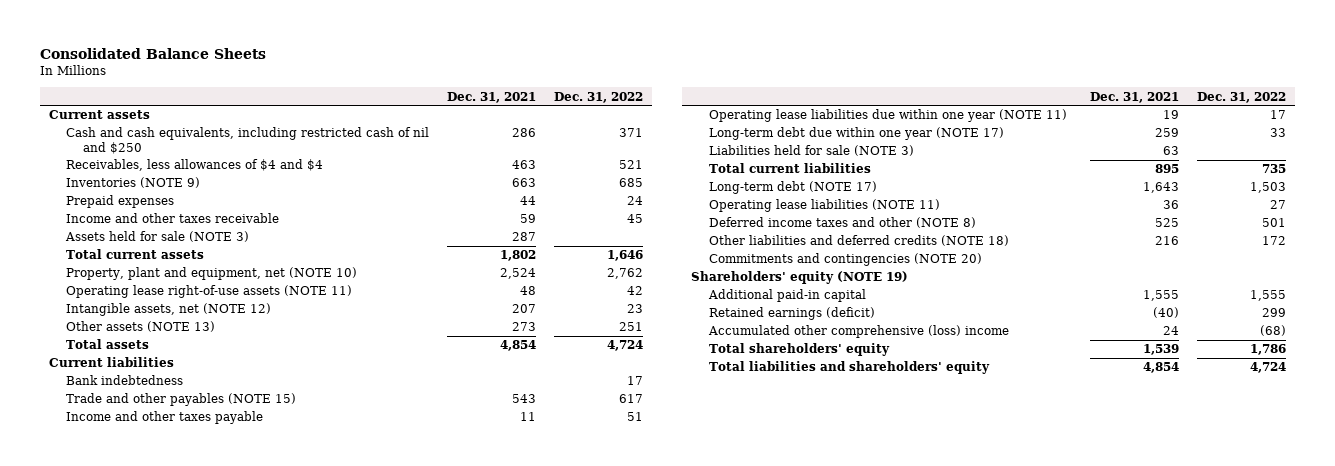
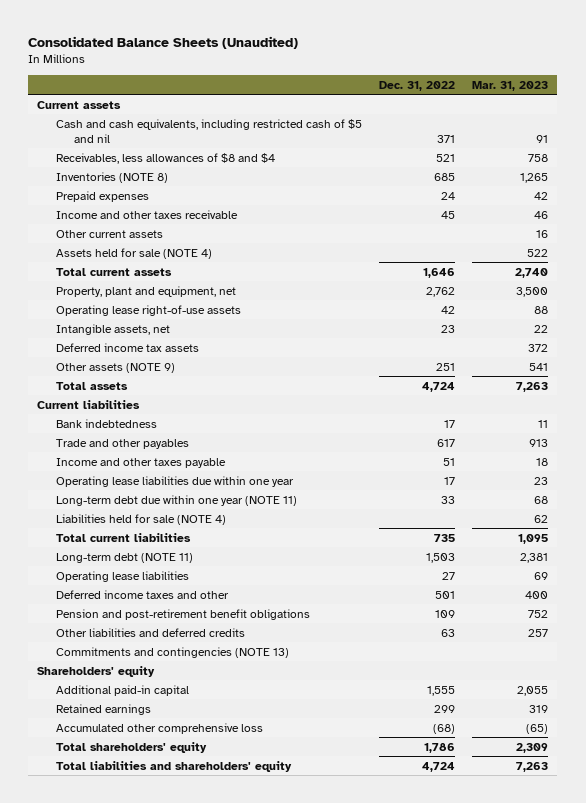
- Consolidated Balance Sheets
+ Consolidated Balance Sheets (Unaudited)
- | Dec. 31, 2021 | Dec. 31, 2022
+ | Dec. 31, 2022 | Mar. 31, 2023
- Cash and cash equivalents, including restricted cash of nil and $250 | 286 | 371
- Receivables, less allowances of $4 and $4 | 463 | 521
- Inventories (NOTE 9) | 663 | 685
+ Cash and cash equivalents, including restricted cash of $5 and nil | 371 | 91
+ Receivables, less allowances of $8 and $4 | 521 | 758
+ Inventories (NOTE 8) | 685 | 1,265
- Assets held for sale (NOTE 3) | 287 |
+ Other current assets | | 16
+ Assets held for sale (NOTE 4) | | 522
- Property, plant and equipment, net (NOTE 10) | 2,524 | 2,762
- Operating lease right-of-use assets (NOTE 11) | 48 | 42
- Intangible assets, net (NOTE 12) | 207 | 23
- Other assets (NOTE 13) | 273 | 251
+ Property, plant and equipment, net | 2,762 | 3,500
+ Operating lease right-of-use assets | 42 | 88
+ Intangible assets, net | 23 | 22
+ Deferred income tax assets | | 372
+ Other assets (NOTE 9) | 251 | 541
- Trade and other payables (NOTE 15) | 543 | 617
+ Trade and other payables | 617 | 913
- Operating lease liabilities due within one year (NOTE 11) | 19 | 17
- Long-term debt due within one year (NOTE 17) | 259 | 33
- Liabilities held for sale (NOTE 3) | 63 |
+ Operating lease liabilities due within one year | 17 | 23
+ Long-term debt due within one year (NOTE 11) | 33 | 68
+ Liabilities held for sale (NOTE 4) | | 62
- Long-term debt (NOTE 17) | 1,643 | 1,503
- Operating lease liabilities (NOTE 11) | 36 | 27
- Deferred income taxes and other (NOTE 8) | 525 | 501
- Other liabilities and deferred credits (NOTE 18) | 216 | 172
- Commitments and contingencies (NOTE 20)
- Shareholders' equity (NOTE 19)
+ Long-term debt (NOTE 11) | 1,503 | 2,381
+ Operating lease liabilities | 27 | 69
+ Deferred income taxes and other | 501 | 400
+ Pension and post-retirement benefit obligations | 109 | 752
+ Other liabilities and deferred credits | 63 | 257
+ Commitments and contingencies (NOTE 13)
+ Shareholders' equity
- Retained earnings (deficit) | (40) | 299
- Accumulated other comprehensive (loss) income | 24 | (68)
+ Retained earnings | 299 | 319
+ Accumulated other comprehensive loss | (68) | (65)

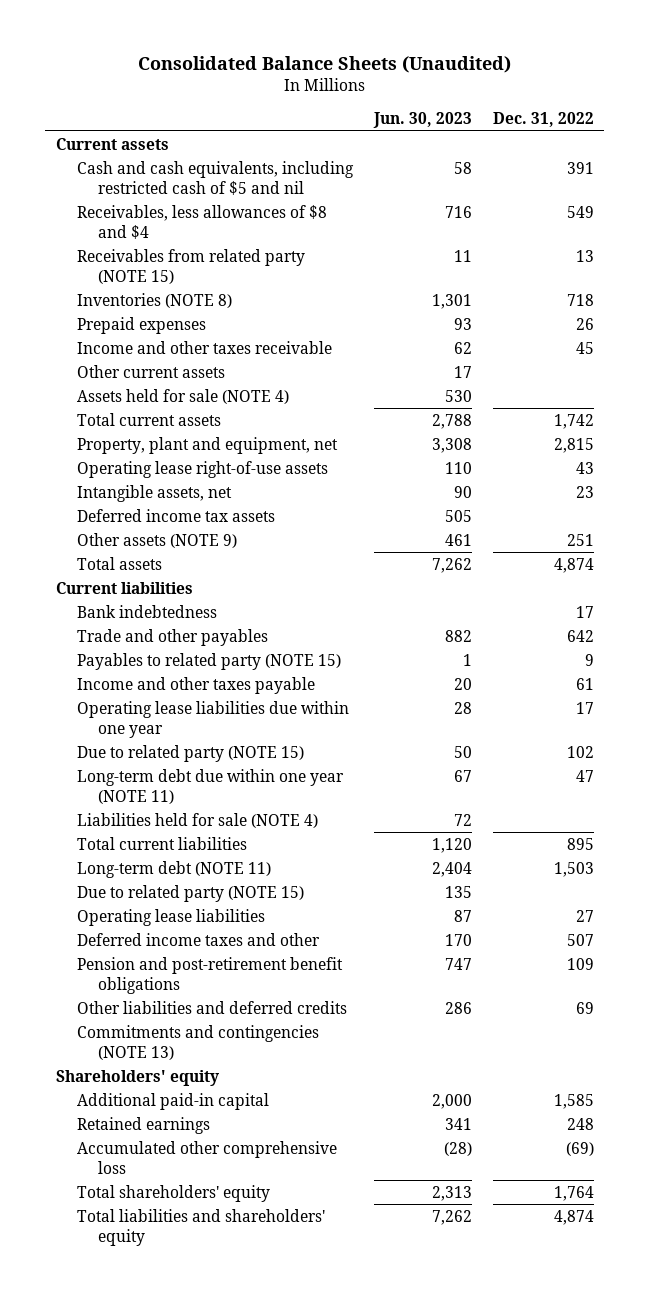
- | Dec. 31, 2022 | Mar. 31, 2023
+ | Jun. 30, 2023 | Dec. 31, 2022
- Cash and cash equivalents, including restricted cash of $5 and nil | 371 | 91
- Receivables, less allowances of $8 and $4 | 521 | 758
- Inventories (NOTE 8) | 685 | 1,265
- Prepaid expenses | 24 | 42
+ Cash and cash equivalents, including restricted cash of $5 and nil | 58 | 391
+ Receivables, less allowances of $8 and $4 | 716 | 549
+ Receivables from related party (NOTE 15) | 11 | 13
+ Inventories (NOTE 8) | 1,301 | 718
+ Prepaid expenses | 93 | 26
- Total current assets | 1,646 | 2,740
- Property, plant and equipment, net | 2,762 | 3,500
- Operating lease right-of-use assets | 42 | 88
+ Total current assets | 2,788 | 1,742
+ Property, plant and equipment, net | 3,308 | 2,815
+ Operating lease right-of-use assets | 110 | 43
- Total assets | 4,724 | 7,263
+ Total assets | 7,262 | 4,874
- Trade and other payables | 617 | 913
- Income and other taxes payable | 51 | 18
+ Trade and other payables | 882 | 642
+ Payables to related party (NOTE 15) | 1 | 9
+ Income and other taxes payable | 20 | 61
- Long-term debt due within one year (NOTE 11) | 33 | 68
+ Due to related party (NOTE 15) | 50 | 102
+ Long-term debt due within one year (NOTE 11) | 67 | 47
- Total current liabilities | 735 | 1,095
+ Total current liabilities | 1,120 | 895
+ Due to related party (NOTE 15) | 135 |
- Deferred income taxes and other | 501 | 400
+ Deferred income taxes and other | 170 | 507
- Other liabilities and deferred credits | 63 | 257
+ Other liabilities and deferred credits | 286 | 69
- Additional paid-in capital | 1,555 | 2,055
- Retained earnings | 299 | 319
- Accumulated other comprehensive loss | (68) | (65)
- Total shareholders' equity | 1,786 | 2,309
- Total liabilities and shareholders' equity | 4,724 | 7,263
+ Additional paid-in capital | 2,000 | 1,585
+ Retained earnings | 341 | 248
+ Accumulated other comprehensive loss | (28) | (69)
+ Total shareholders' equity | 2,313 | 1,764
+ Total liabilities and shareholders' equity | 7,262 | 4,874

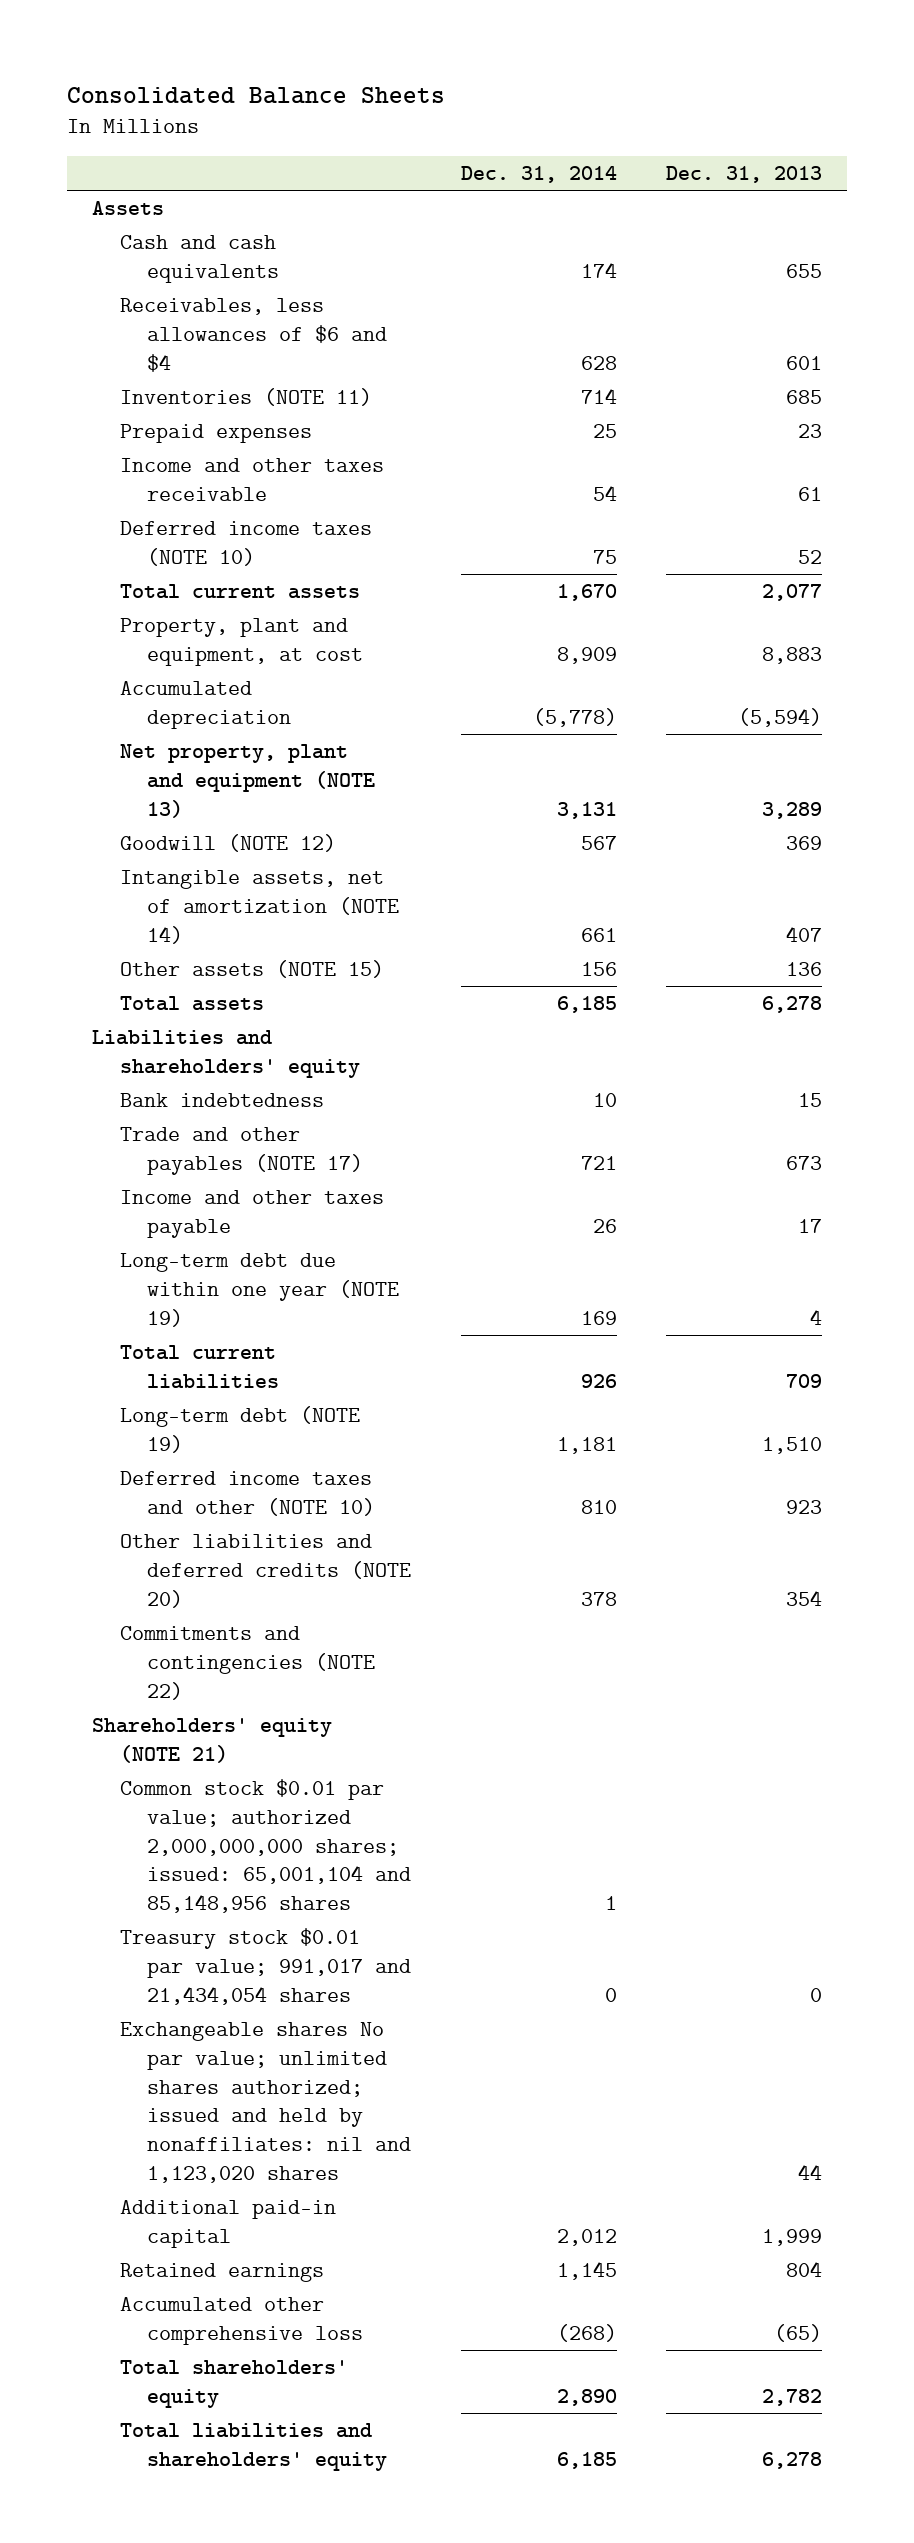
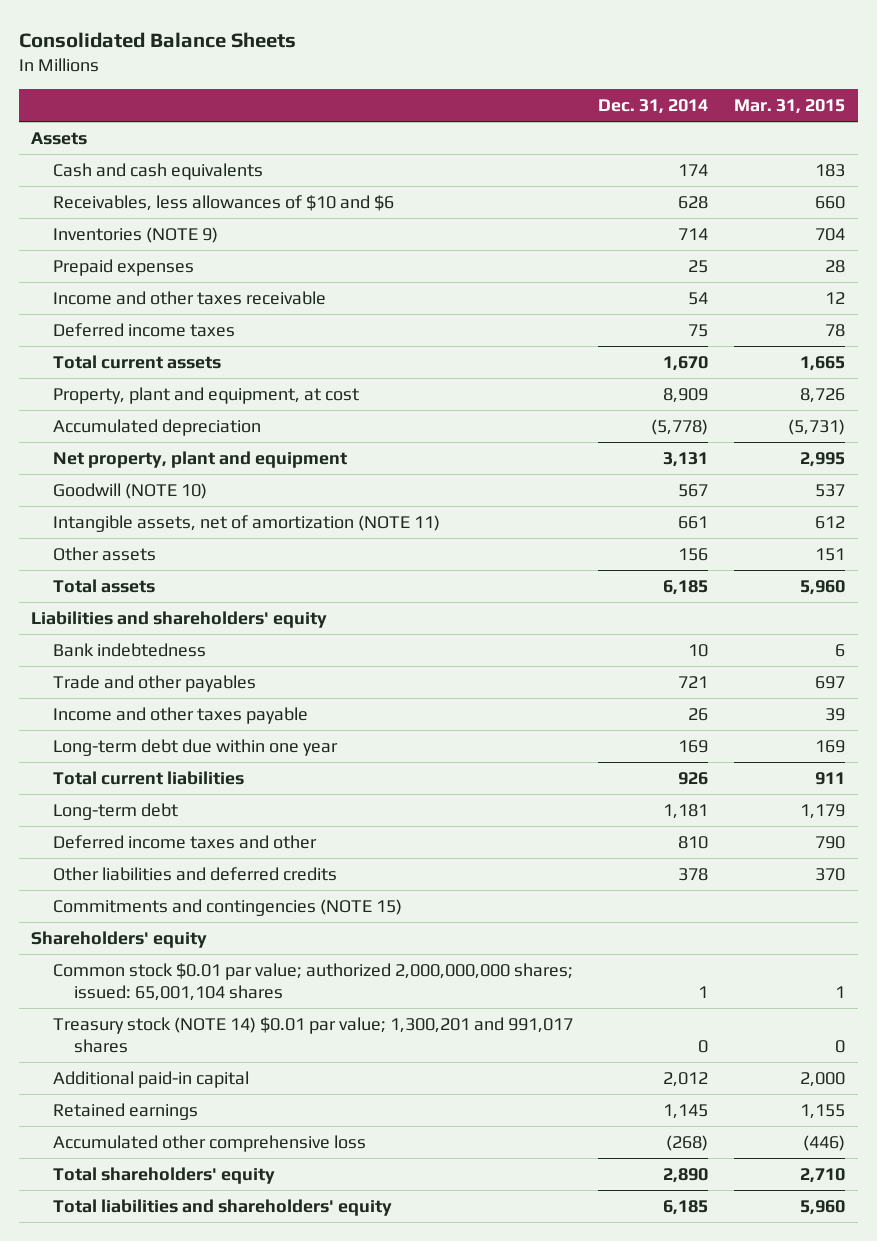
- | Dec. 31, 2014 | Dec. 31, 2013
+ | Dec. 31, 2014 | Mar. 31, 2015
- Receivables, less allowances of $6 and $4 | 628 | 601
- Inventories (NOTE 11) | 714 | 685
+ Receivables, less allowances of $10 and $6 | 628 | 660
+ Inventories (NOTE 9) | 714 | 704
- Deferred income taxes (NOTE 10) | 75 | 52
+ Deferred income taxes | 75 | 78
- Net property, plant and equipment (NOTE 13) | 3,131 | 3,289
- Goodwill (NOTE 12) | 567 | 369
- Intangible assets, net of amortization (NOTE 14) | 661 | 407
- Other assets (NOTE 15) | 156 | 136
+ Net property, plant and equipment | 3,131 | 2,995
+ Goodwill (NOTE 10) | 567 | 537
+ Intangible assets, net of amortization (NOTE 11) | 661 | 612
+ Other assets | 156 | 151
- Trade and other payables (NOTE 17) | 721 | 673
+ Trade and other payables | 721 | 697
- Long-term debt due within one year (NOTE 19) | 169 | 4
+ Long-term debt due within one year | 169 | 169
- Long-term debt (NOTE 19) | 1,181 | 1,510
- Deferred income taxes and other (NOTE 10) | 810 | 923
- Other liabilities and deferred credits (NOTE 20) | 378 | 354
- Commitments and contingencies (NOTE 22)
- Shareholders' equity (NOTE 21)
- Common stock $0.01 par value; authorized 2,000,000,000 shares; issued: 65,001,104 and 85,148,956 shares | 1 |
- Treasury stock $0.01 par value; 991,017 and 21,434,054 shares | 0 | 0
- Exchangeable shares No par value; unlimited shares authorized; issued and held by nonaffiliates: nil and 1,123,020 shares | | 44
+ Long-term debt | 1,181 | 1,179
+ Deferred income taxes and other | 810 | 790
+ Other liabilities and deferred credits | 378 | 370
+ Commitments and contingencies (NOTE 15)
+ Shareholders' equity
+ Common stock $0.01 par value; authorized 2,000,000,000 shares; issued: 65,001,104 shares | 1 | 1
+ Treasury stock (NOTE 14) $0.01 par value; 1,300,201 and 991,017 shares | 0 | 0

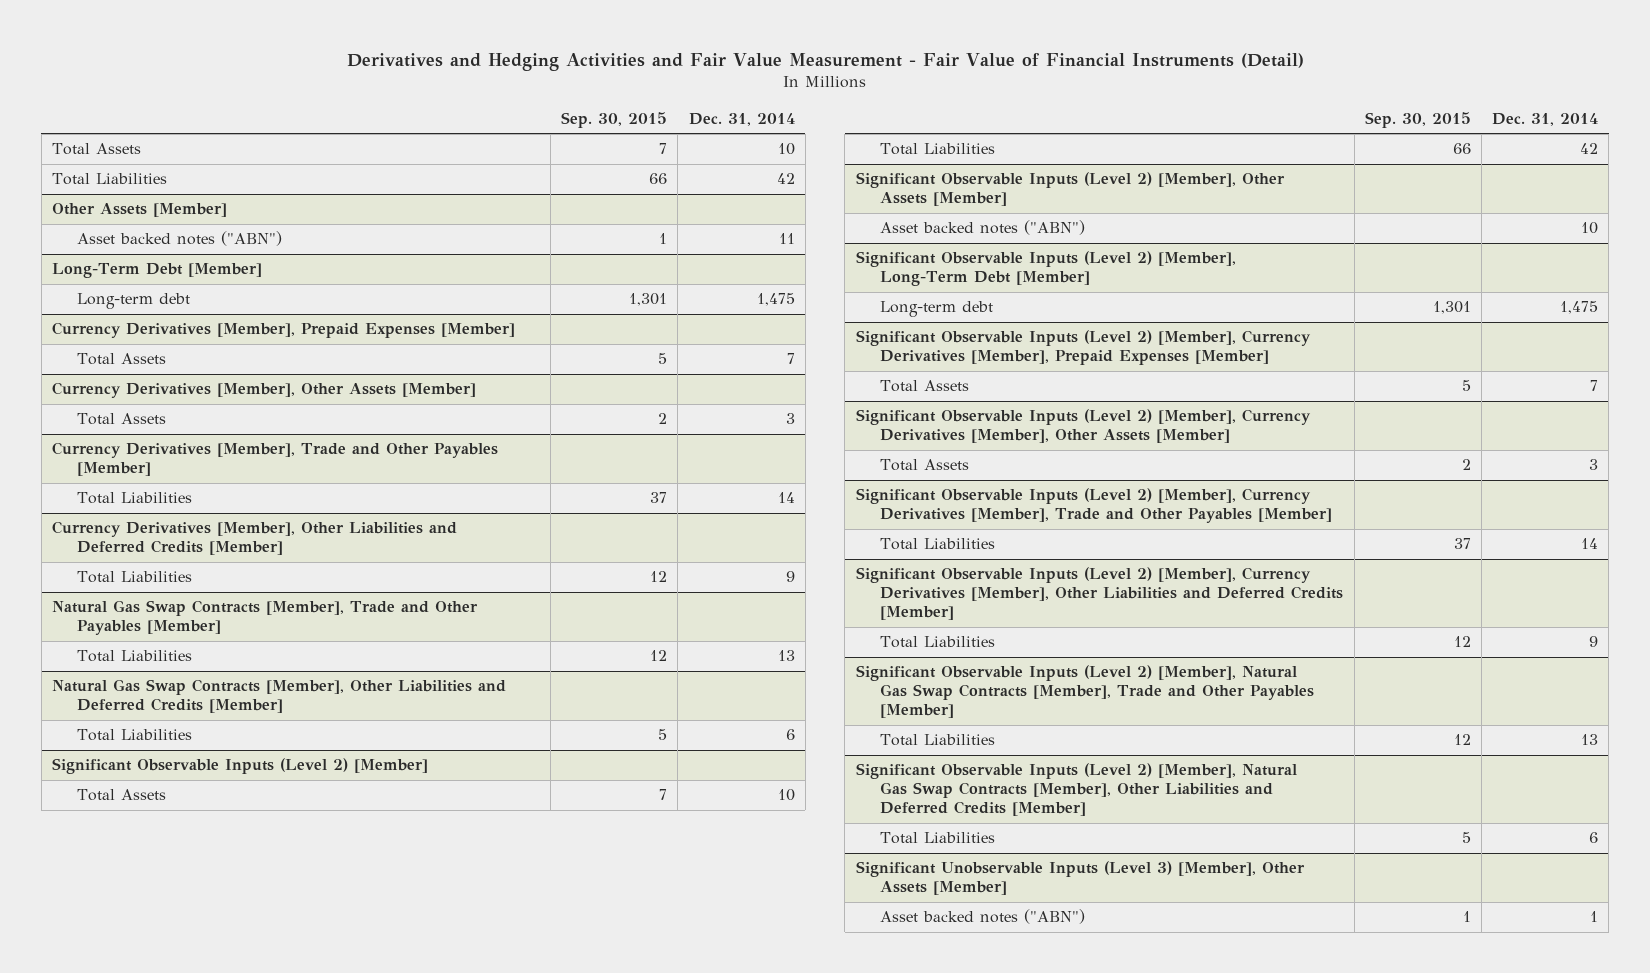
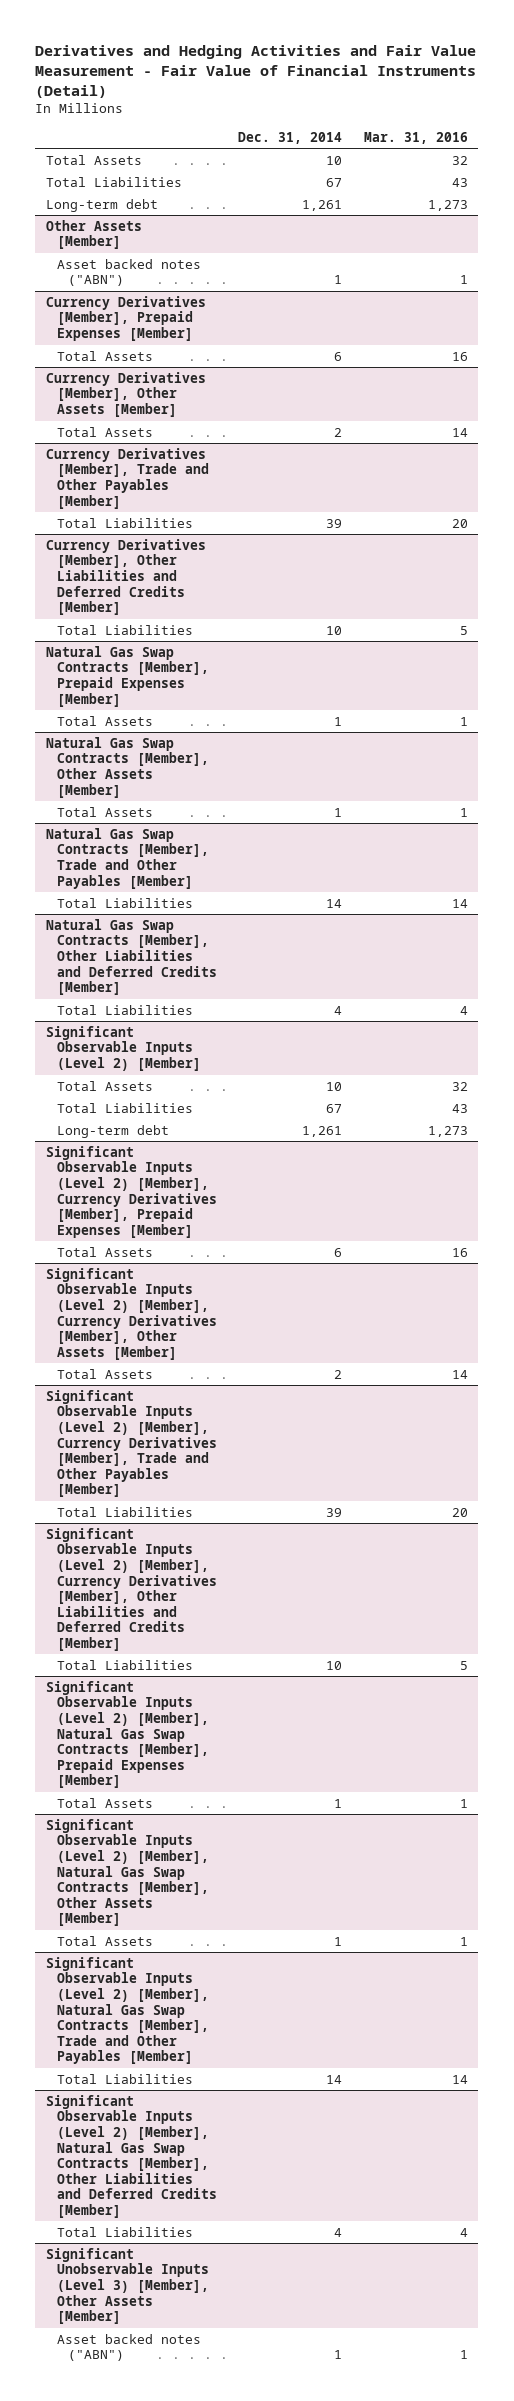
- | Sep. 30, 2015 | Dec. 31, 2014
+ | Dec. 31, 2014 | Mar. 31, 2016
- Total Liabilities | 66 | 42
+ Total Liabilities | 67 | 43
+ Long-term debt | 1,261 | 1,273
@ Other Assets [Member]
- Asset backed notes ("ABN") | 1 | 11
- Long-Term Debt [Member]
- Long-term debt | 1,301 | 1,475
@ Other Assets [Member]
+ Asset backed notes ("ABN") | 1 | 1
@ Currency Derivatives [Member], Prepaid Expenses [Member]
- Total Assets | 5 | 7
+ Total Assets | 6 | 16
@ Currency Derivatives [Member], Other Assets [Member]
- Total Assets | 2 | 3
+ Total Assets | 2 | 14
@ Currency Derivatives [Member], Trade and Other Payables [Member]
- Total Liabilities | 37 | 14
+ Total Liabilities | 39 | 20
@ Currency Derivatives [Member], Other Liabilities and Deferred Credits [Member]
- Total Liabilities | 12 | 9
+ Total Liabilities | 10 | 5
+ Natural Gas Swap Contracts [Member], Prepaid Expenses [Member]
+ Total Assets | 1 | 1
+ Natural Gas Swap Contracts [Member], Other Assets [Member]
+ Total Assets | 1 | 1
@ Natural Gas Swap Contracts [Member], Trade and Other Payables [Member]
- Total Liabilities | 12 | 13
+ Total Liabilities | 14 | 14
@ Natural Gas Swap Contracts [Member], Other Liabilities and Deferred Credits [Member]
- Total Liabilities | 5 | 6
+ Total Liabilities | 4 | 4
@ Significant Observable Inputs (Level 2) [Member]
- Total Liabilities | 66 | 42
- Significant Observable Inputs (Level 2) [Member], Other Assets [Member]
- Asset backed notes ("ABN") | | 10
- Significant Observable Inputs (Level 2) [Member], Long-Term Debt [Member]
- Long-term debt | 1,301 | 1,475
@ Significant Observable Inputs (Level 2) [Member]
+ Total Liabilities | 67 | 43
+ Long-term debt | 1,261 | 1,273
@ Significant Observable Inputs (Level 2) [Member], Currency Derivatives [Member], Prepaid Expenses [Member]
- Total Assets | 5 | 7
+ Total Assets | 6 | 16
@ Significant Observable Inputs (Level 2) [Member], Currency Derivatives [Member], Other Assets [Member]
- Total Assets | 2 | 3
+ Total Assets | 2 | 14
@ Significant Observable Inputs (Level 2) [Member], Currency Derivatives [Member], Trade and Other Payables [Member]
- Total Liabilities | 37 | 14
+ Total Liabilities | 39 | 20
@ Significant Observable Inputs (Level 2) [Member], Currency Derivatives [Member], Other Liabilities and Deferred Credits [Member]
- Total Liabilities | 12 | 9
+ Total Liabilities | 10 | 5
+ Significant Observable Inputs (Level 2) [Member], Natural Gas Swap Contracts [Member], Prepaid Expenses [Member]
+ Total Assets | 1 | 1
+ Significant Observable Inputs (Level 2) [Member], Natural Gas Swap Contracts [Member], Other Assets [Member]
+ Total Assets | 1 | 1
@ Significant Observable Inputs (Level 2) [Member], Natural Gas Swap Contracts [Member], Trade and Other Payables [Member]
- Total Liabilities | 12 | 13
+ Total Liabilities | 14 | 14
@ Significant Observable Inputs (Level 2) [Member], Natural Gas Swap Contracts [Member], Other Liabilities and Deferred Credits [Member]
- Total Liabilities | 5 | 6
+ Total Liabilities | 4 | 4

